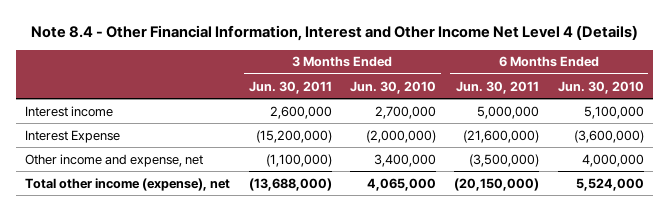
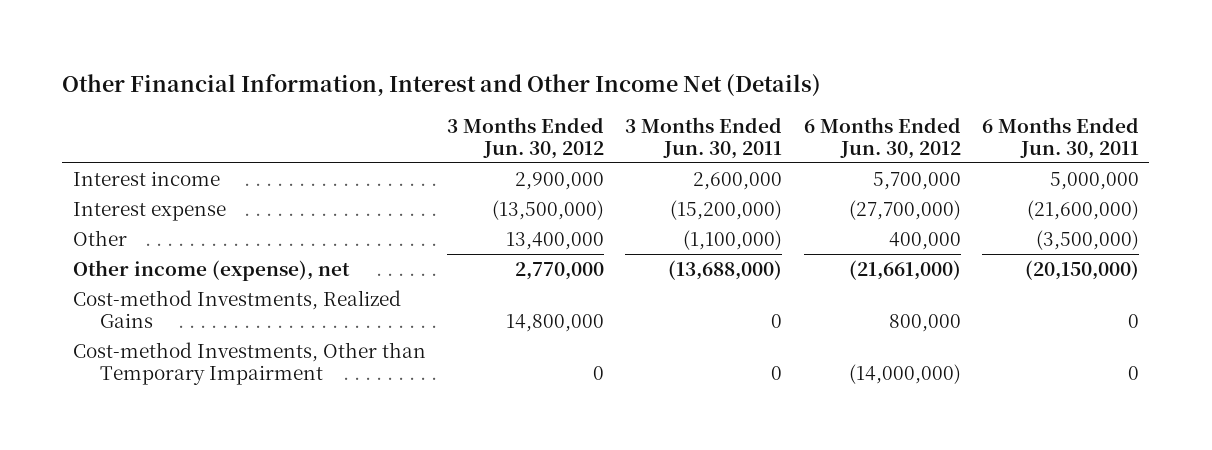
- Note 8.4 - Other Financial Information, Interest and Other Income Net Level 4 (Details)
+ Other Financial Information, Interest and Other Income Net (Details)
- | 3 Months Ended Jun. 30, 2011 | 3 Months Ended Jun. 30, 2010 | 6 Months Ended Jun. 30, 2011 | 6 Months Ended Jun. 30, 2010
+ | 3 Months Ended Jun. 30, 2012 | 3 Months Ended Jun. 30, 2011 | 6 Months Ended Jun. 30, 2012 | 6 Months Ended Jun. 30, 2011
- Interest Expense | (15,200,000) | (2,000,000) | (21,600,000) | (3,600,000)
- Other income and expense, net | (1,100,000) | 3,400,000 | (3,500,000) | 4,000,000
- Total other income (expense), net | (13,688,000) | 4,065,000 | (20,150,000) | 5,524,000
+ Interest expense | (13,500,000) | (15,200,000) | (27,700,000) | (21,600,000)
+ Other | 13,400,000 | (1,100,000) | 400,000 | (3,500,000)
+ Other income (expense), net | 2,770,000 | (13,688,000) | (21,661,000) | (20,150,000)
+ Cost-method Investments, Realized Gains | 14,800,000 | 0 | 800,000 | 0
+ Cost-method Investments, Other than Temporary Impairment | 0 | 0 | (14,000,000) | 0

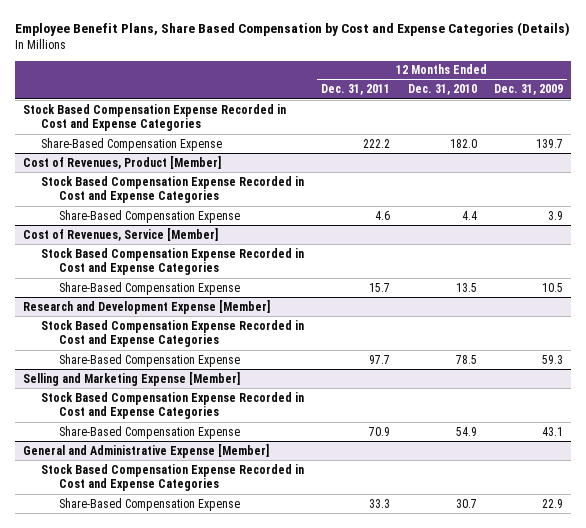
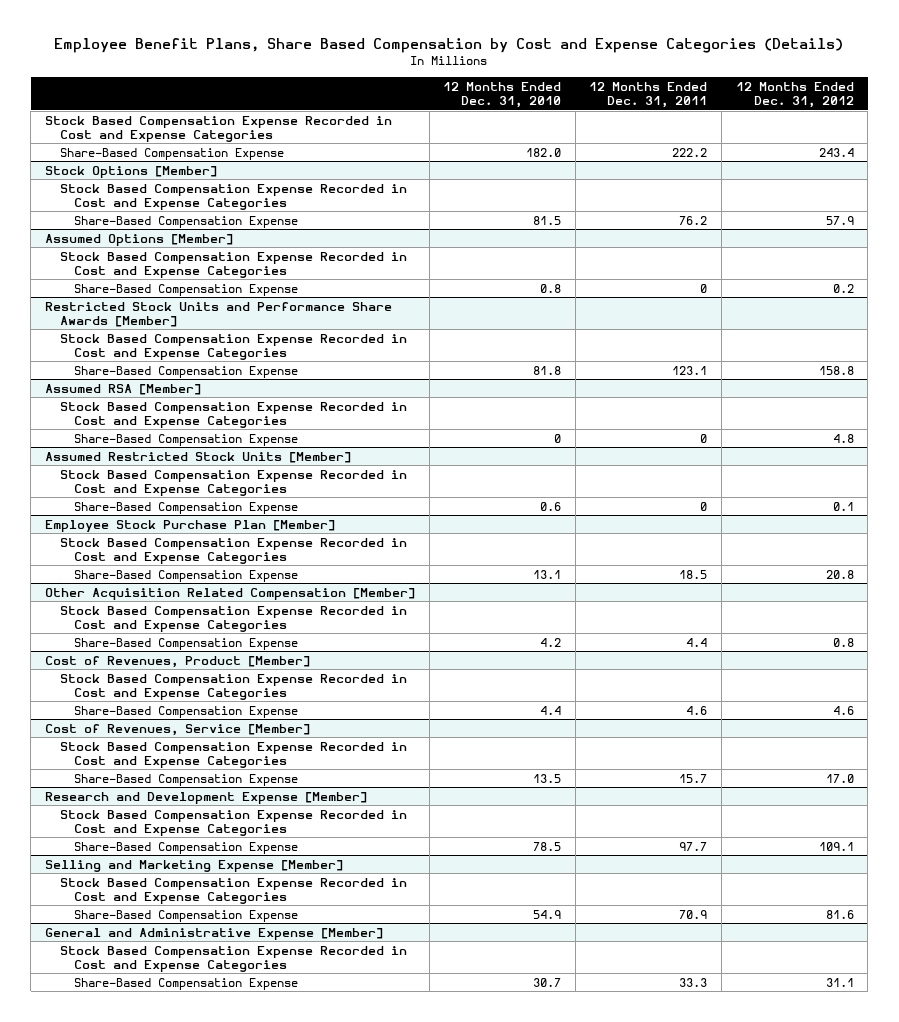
- | 12 Months Ended Dec. 31, 2011 | 12 Months Ended Dec. 31, 2010 | 12 Months Ended Dec. 31, 2009
+ | 12 Months Ended Dec. 31, 2010 | 12 Months Ended Dec. 31, 2011 | 12 Months Ended Dec. 31, 2012
+ Stock Options [Member]
+ Stock Based Compensation Expense Recorded in Cost and Expense Categories
+ Share-Based Compensation Expense | 81.5 | 76.2 | 57.9
+ Assumed Options [Member]
+ Stock Based Compensation Expense Recorded in Cost and Expense Categories
+ Share-Based Compensation Expense | 0.8 | 0 | 0.2
+ Restricted Stock Units and Performance Share Awards [Member]
+ Stock Based Compensation Expense Recorded in Cost and Expense Categories
+ Share-Based Compensation Expense | 81.8 | 123.1 | 158.8
+ Assumed RSA [Member]
+ Stock Based Compensation Expense Recorded in Cost and Expense Categories
+ Share-Based Compensation Expense | 0 | 0 | 4.8
+ Assumed Restricted Stock Units [Member]
+ Stock Based Compensation Expense Recorded in Cost and Expense Categories
+ Share-Based Compensation Expense | 0.6 | 0 | 0.1
+ Employee Stock Purchase Plan [Member]
+ Stock Based Compensation Expense Recorded in Cost and Expense Categories
+ Share-Based Compensation Expense | 13.1 | 18.5 | 20.8
+ Other Acquisition Related Compensation [Member]
+ Stock Based Compensation Expense Recorded in Cost and Expense Categories
+ Share-Based Compensation Expense | 4.2 | 4.4 | 0.8

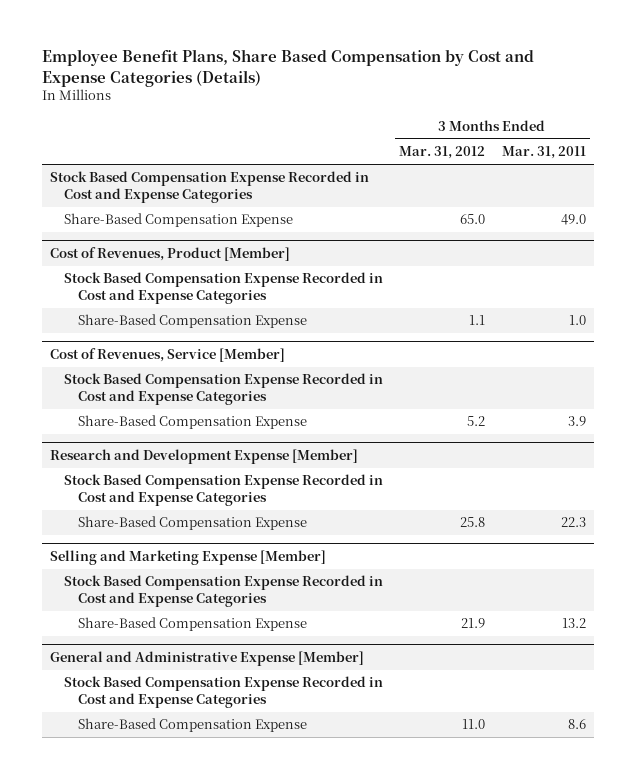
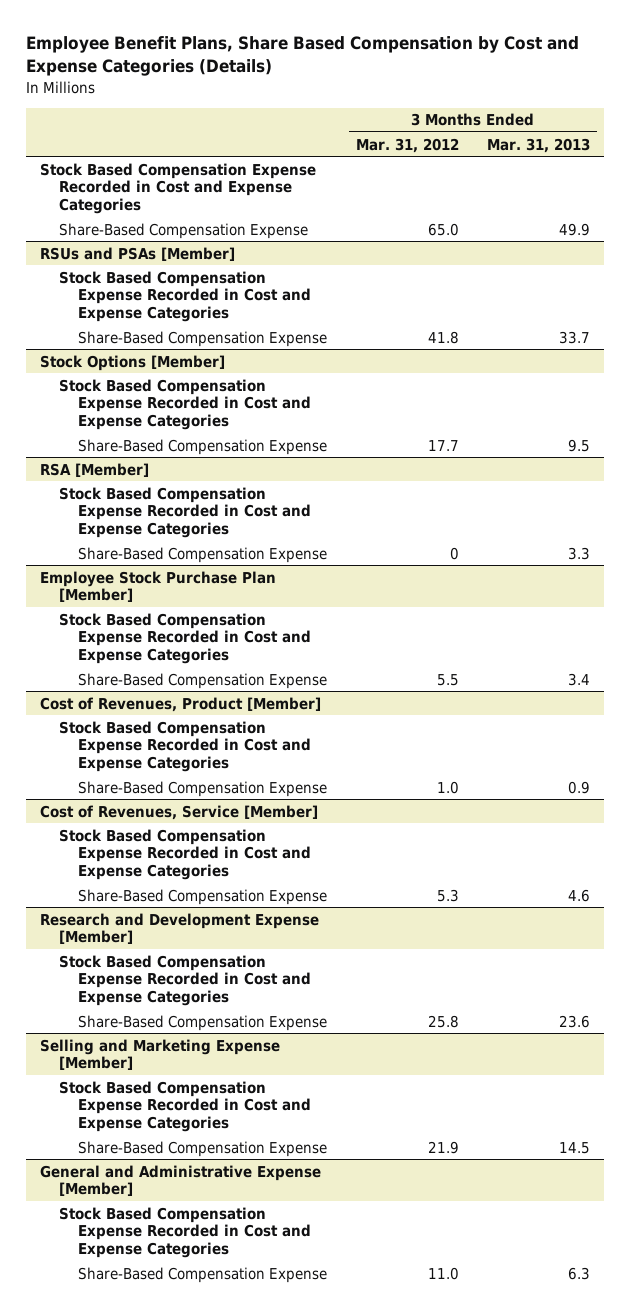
- | 3 Months Ended Mar. 31, 2012 | 3 Months Ended Mar. 31, 2011
+ | 3 Months Ended Mar. 31, 2012 | 3 Months Ended Mar. 31, 2013
+ RSUs and PSAs [Member]
+ Stock Based Compensation Expense Recorded in Cost and Expense Categories
+ Share-Based Compensation Expense | 41.8 | 33.7
+ Stock Options [Member]
+ Stock Based Compensation Expense Recorded in Cost and Expense Categories
+ Share-Based Compensation Expense | 17.7 | 9.5
+ RSA [Member]
+ Stock Based Compensation Expense Recorded in Cost and Expense Categories
+ Share-Based Compensation Expense | 0 | 3.3
+ Employee Stock Purchase Plan [Member]
+ Stock Based Compensation Expense Recorded in Cost and Expense Categories
+ Share-Based Compensation Expense | 5.5 | 3.4
@ Cost of Revenues, Product [Member]
- Share-Based Compensation Expense | 1.1 | 1.0
+ Share-Based Compensation Expense | 1.0 | 0.9
@ Cost of Revenues, Service [Member]
- Share-Based Compensation Expense | 5.2 | 3.9
+ Share-Based Compensation Expense | 5.3 | 4.6

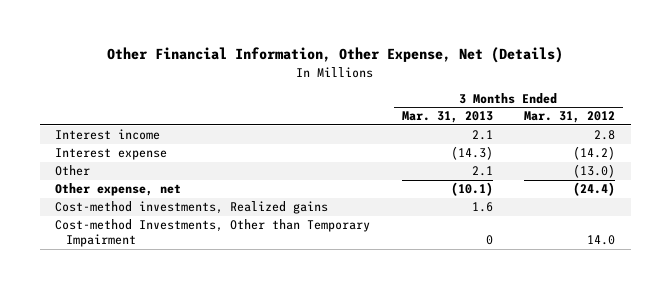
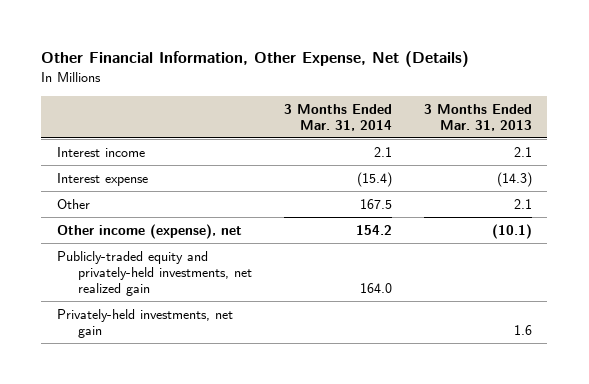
- | 3 Months Ended Mar. 31, 2013 | 3 Months Ended Mar. 31, 2012
+ | 3 Months Ended Mar. 31, 2014 | 3 Months Ended Mar. 31, 2013
- Other expense, net | (10.1) | (24.4)
- Cost-method investments, Realized gains | 1.6 |
- Cost-method Investments, Other than Temporary Impairment | 0 | 14.0
+ Other income (expense), net | 154.2 | (10.1)
+ Publicly-traded equity and privately-held investments, net realized gain | 164.0 |
+ Privately-held investments, net gain | | 1.6

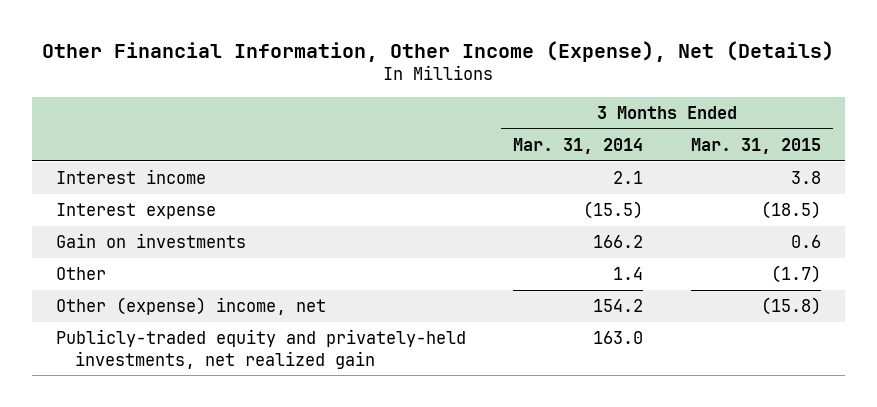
- Other Financial Information, Other Expense, Net (Details)
+ Other Financial Information, Other Income (Expense), Net (Details)
- | 3 Months Ended Mar. 31, 2014 | 3 Months Ended Mar. 31, 2013
+ | 3 Months Ended Mar. 31, 2014 | 3 Months Ended Mar. 31, 2015
- Interest expense | (15.4) | (14.3)
- Other | 167.5 | 2.1
- Other income (expense), net | 154.2 | (10.1)
- Publicly-traded equity and privately-held investments, net realized gain | 164.0 |
- Privately-held investments, net gain | | 1.6
+ Interest expense | (15.5) | (18.5)
+ Gain on investments | 166.2 | 0.6
+ Other | 1.4 | (1.7)
+ Other (expense) income, net | 154.2 | (15.8)
+ Publicly-traded equity and privately-held investments, net realized gain | 163.0 |

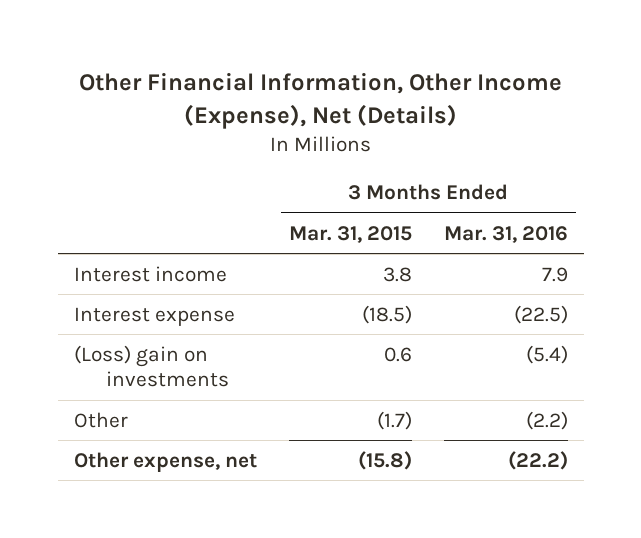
- | 3 Months Ended Mar. 31, 2014 | 3 Months Ended Mar. 31, 2015
+ | 3 Months Ended Mar. 31, 2015 | 3 Months Ended Mar. 31, 2016
- Gain on investments | 166.2 | 0.6
+ (Loss) gain on investments | 0.6 | (5.4)
- Other (expense) income, net | 154.2 | (15.8)
- Publicly-traded equity and privately-held investments, net realized gain | 163.0 |
+ Other expense, net | (15.8) | (22.2)

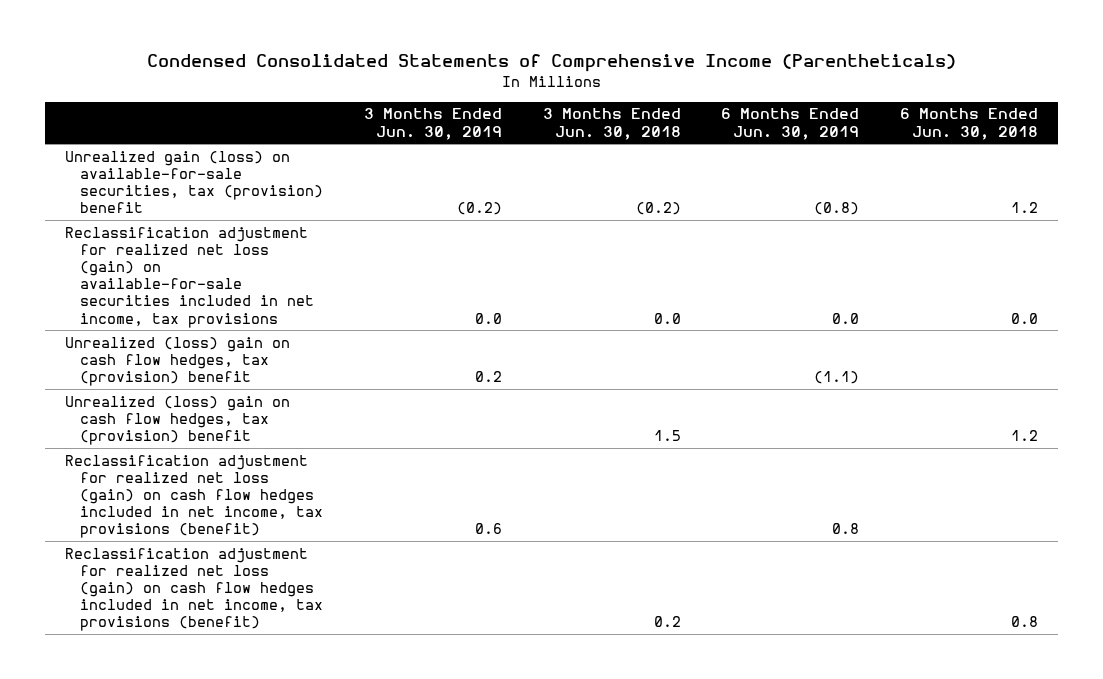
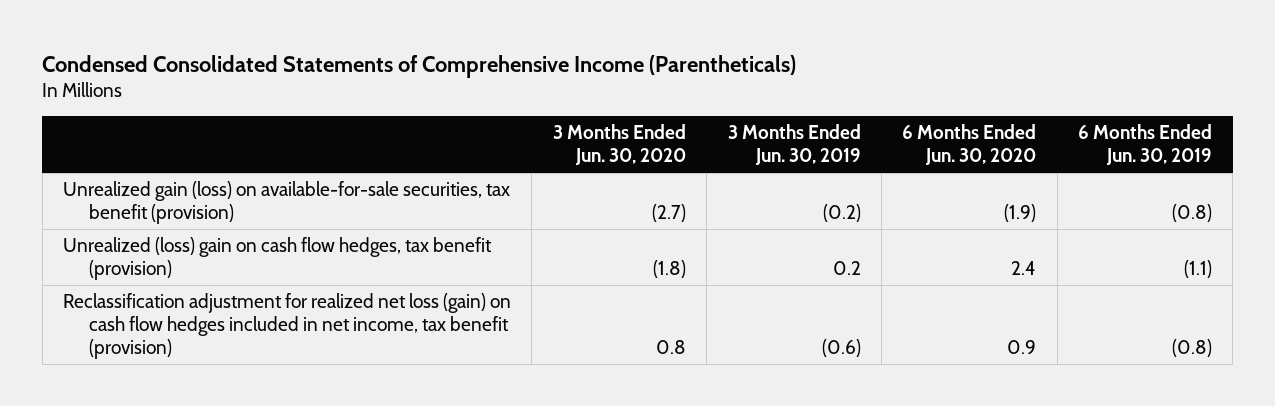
- | 3 Months Ended Jun. 30, 2019 | 3 Months Ended Jun. 30, 2018 | 6 Months Ended Jun. 30, 2019 | 6 Months Ended Jun. 30, 2018
+ | 3 Months Ended Jun. 30, 2020 | 3 Months Ended Jun. 30, 2019 | 6 Months Ended Jun. 30, 2020 | 6 Months Ended Jun. 30, 2019
- Unrealized gain (loss) on available-for-sale securities, tax (provision) benefit | (0.2) | (0.2) | (0.8) | 1.2
- Reclassification adjustment for realized net loss (gain) on available-for-sale securities included in net income, tax provisions | 0.0 | 0.0 | 0.0 | 0.0
- Unrealized (loss) gain on cash flow hedges, tax (provision) benefit | 0.2 | | (1.1) |
- Unrealized (loss) gain on cash flow hedges, tax (provision) benefit | | 1.5 | | 1.2
- Reclassification adjustment for realized net loss (gain) on cash flow hedges included in net income, tax provisions (benefit) | 0.6 | | 0.8 |
- Reclassification adjustment for realized net loss (gain) on cash flow hedges included in net income, tax provisions (benefit) | | 0.2 | | 0.8
+ Unrealized gain (loss) on available-for-sale securities, tax benefit (provision) | (2.7) | (0.2) | (1.9) | (0.8)
+ Unrealized (loss) gain on cash flow hedges, tax benefit (provision) | (1.8) | 0.2 | 2.4 | (1.1)
+ Reclassification adjustment for realized net loss (gain) on cash flow hedges included in net income, tax benefit (provision) | 0.8 | (0.6) | 0.9 | (0.8)

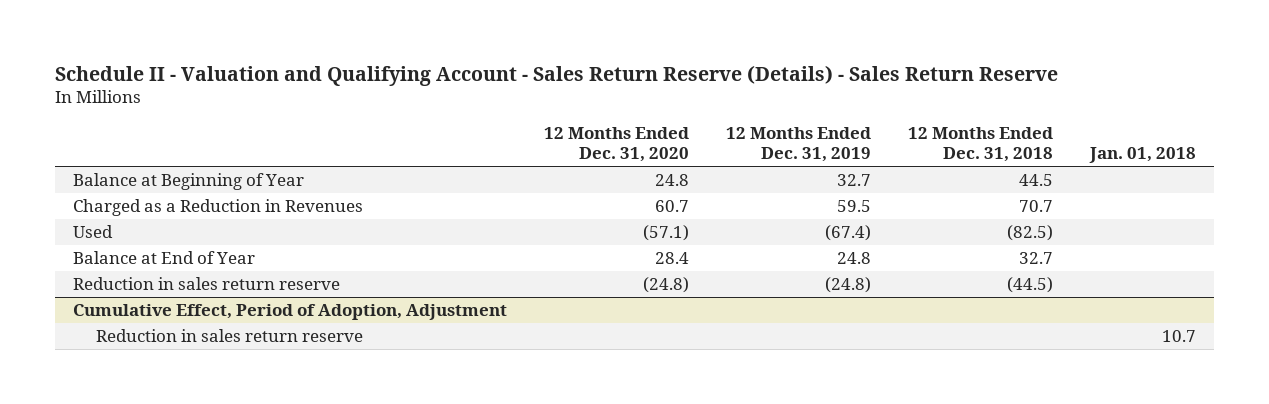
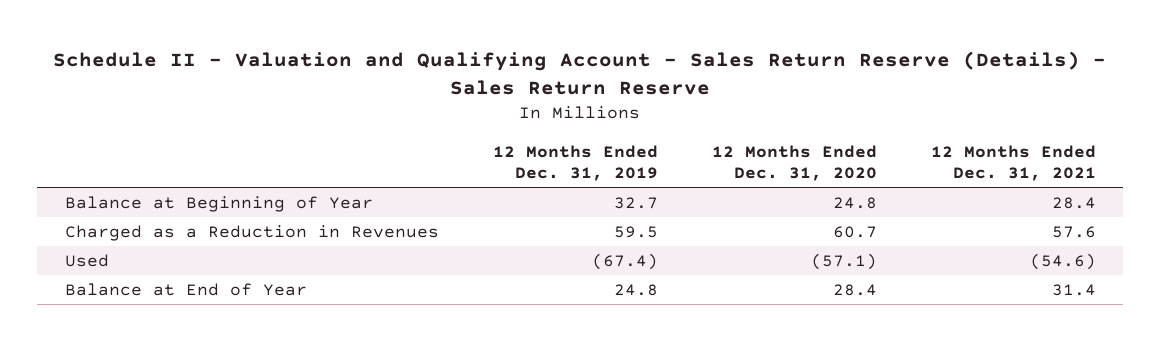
- | 12 Months Ended Dec. 31, 2020 | 12 Months Ended Dec. 31, 2019 | 12 Months Ended Dec. 31, 2018 | Jan. 01, 2018
+ | 12 Months Ended Dec. 31, 2019 | 12 Months Ended Dec. 31, 2020 | 12 Months Ended Dec. 31, 2021
- Reduction in sales return reserve | (24.8) | (24.8) | (44.5) |
- Cumulative Effect, Period of Adoption, Adjustment
- Reduction in sales return reserve | | | | 10.7

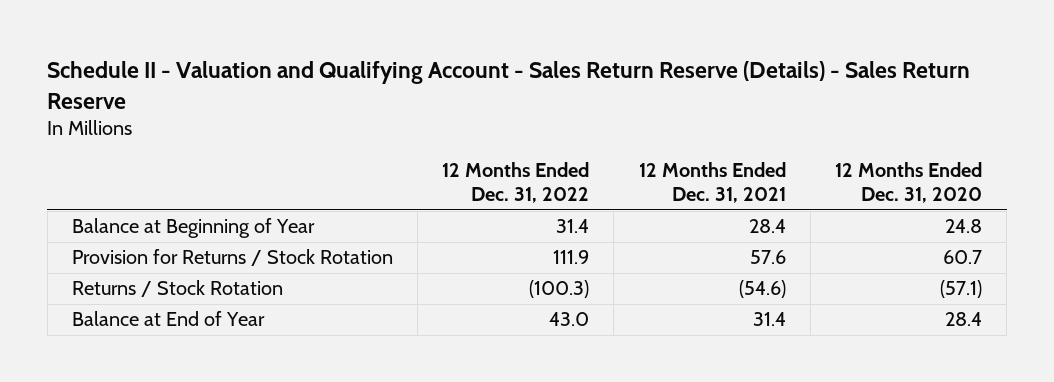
- | 12 Months Ended Dec. 31, 2019 | 12 Months Ended Dec. 31, 2020 | 12 Months Ended Dec. 31, 2021
+ | 12 Months Ended Dec. 31, 2022 | 12 Months Ended Dec. 31, 2021 | 12 Months Ended Dec. 31, 2020
- Charged as a Reduction in Revenues | 59.5 | 60.7 | 57.6
- Used | (67.4) | (57.1) | (54.6)
+ Provision for Returns / Stock Rotation | 111.9 | 57.6 | 60.7
+ Returns / Stock Rotation | (100.3) | (54.6) | (57.1)

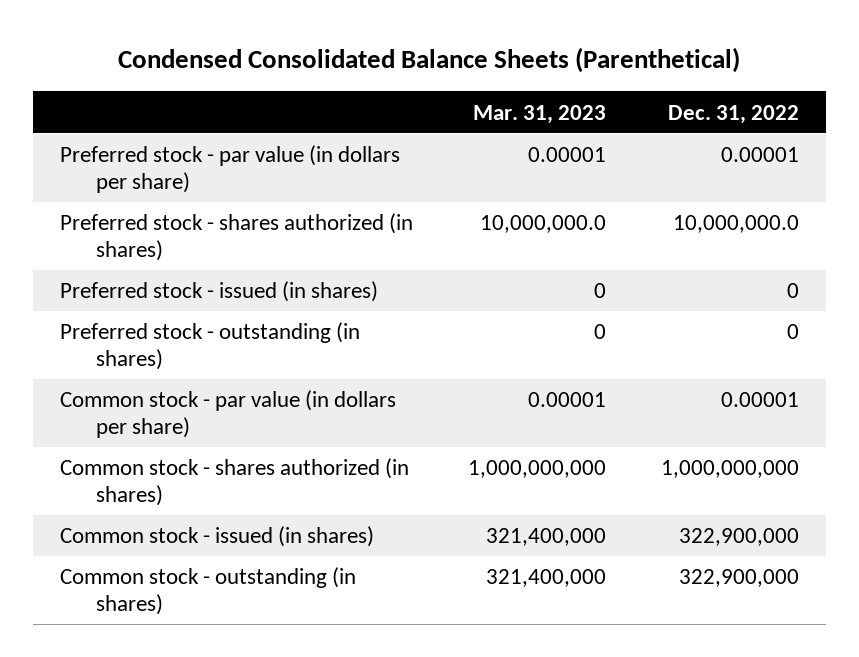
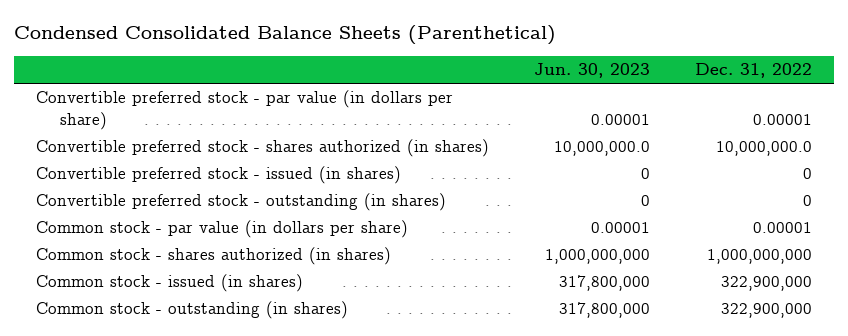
- | Mar. 31, 2023 | Dec. 31, 2022
+ | Jun. 30, 2023 | Dec. 31, 2022
- Preferred stock - par value (in dollars per share) | 0.00001 | 0.00001
- Preferred stock - shares authorized (in shares) | 10,000,000.0 | 10,000,000.0
- Preferred stock - issued (in shares) | 0 | 0
- Preferred stock - outstanding (in shares) | 0 | 0
+ Convertible preferred stock - par value (in dollars per share) | 0.00001 | 0.00001
+ Convertible preferred stock - shares authorized (in shares) | 10,000,000.0 | 10,000,000.0
+ Convertible preferred stock - issued (in shares) | 0 | 0
+ Convertible preferred stock - outstanding (in shares) | 0 | 0

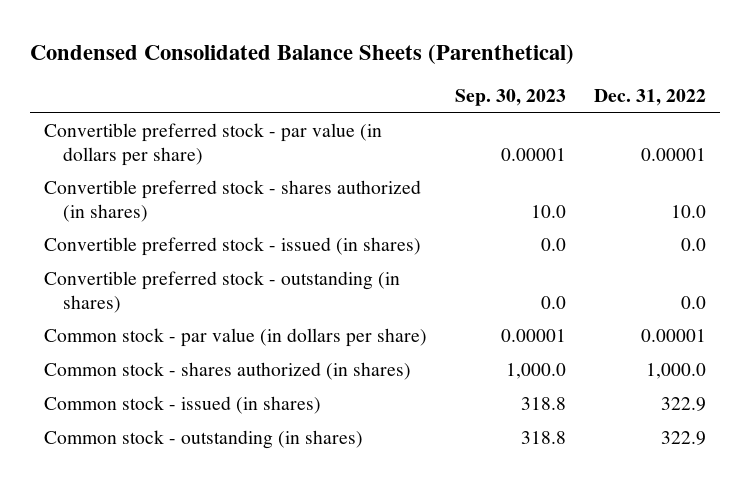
- | Jun. 30, 2023 | Dec. 31, 2022
+ | Sep. 30, 2023 | Dec. 31, 2022
- Convertible preferred stock - shares authorized (in shares) | 10,000,000.0 | 10,000,000.0
- Convertible preferred stock - issued (in shares) | 0 | 0
- Convertible preferred stock - outstanding (in shares) | 0 | 0
+ Convertible preferred stock - shares authorized (in shares) | 10.0 | 10.0
+ Convertible preferred stock - issued (in shares) | 0.0 | 0.0
+ Convertible preferred stock - outstanding (in shares) | 0.0 | 0.0
- Common stock - shares authorized (in shares) | 1,000,000,000 | 1,000,000,000
- Common stock - issued (in shares) | 317,800,000 | 322,900,000
- Common stock - outstanding (in shares) | 317,800,000 | 322,900,000
+ Common stock - shares authorized (in shares) | 1,000.0 | 1,000.0
+ Common stock - issued (in shares) | 318.8 | 322.9
+ Common stock - outstanding (in shares) | 318.8 | 322.9

